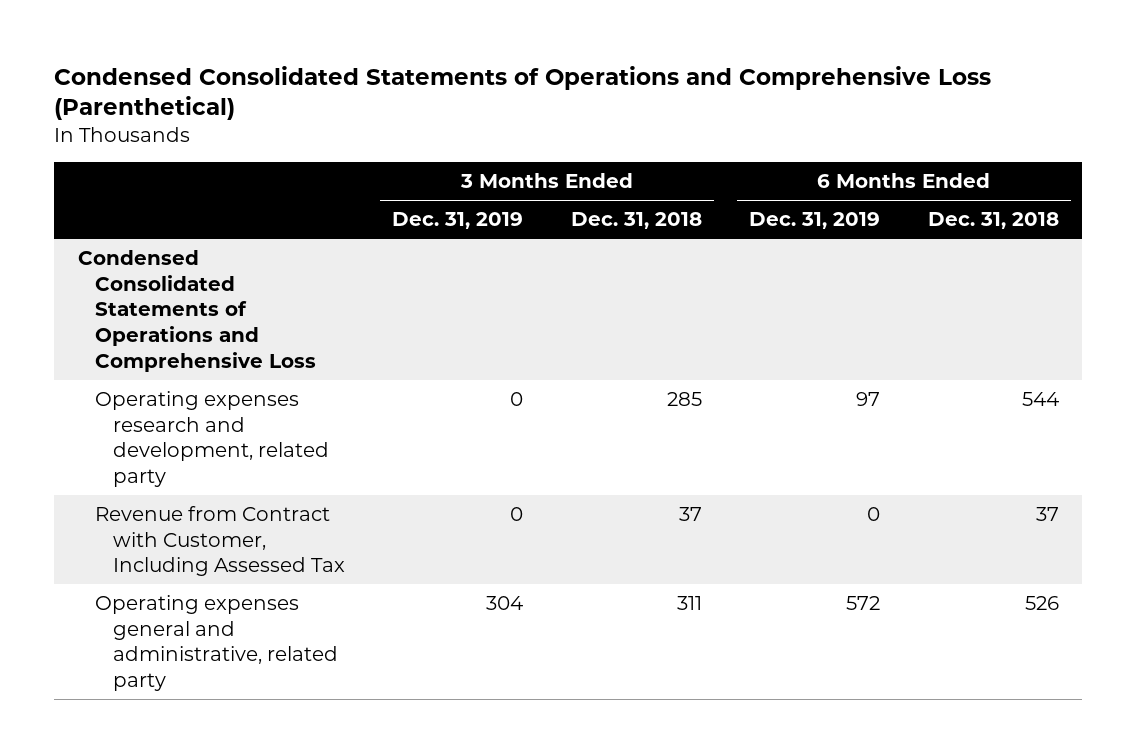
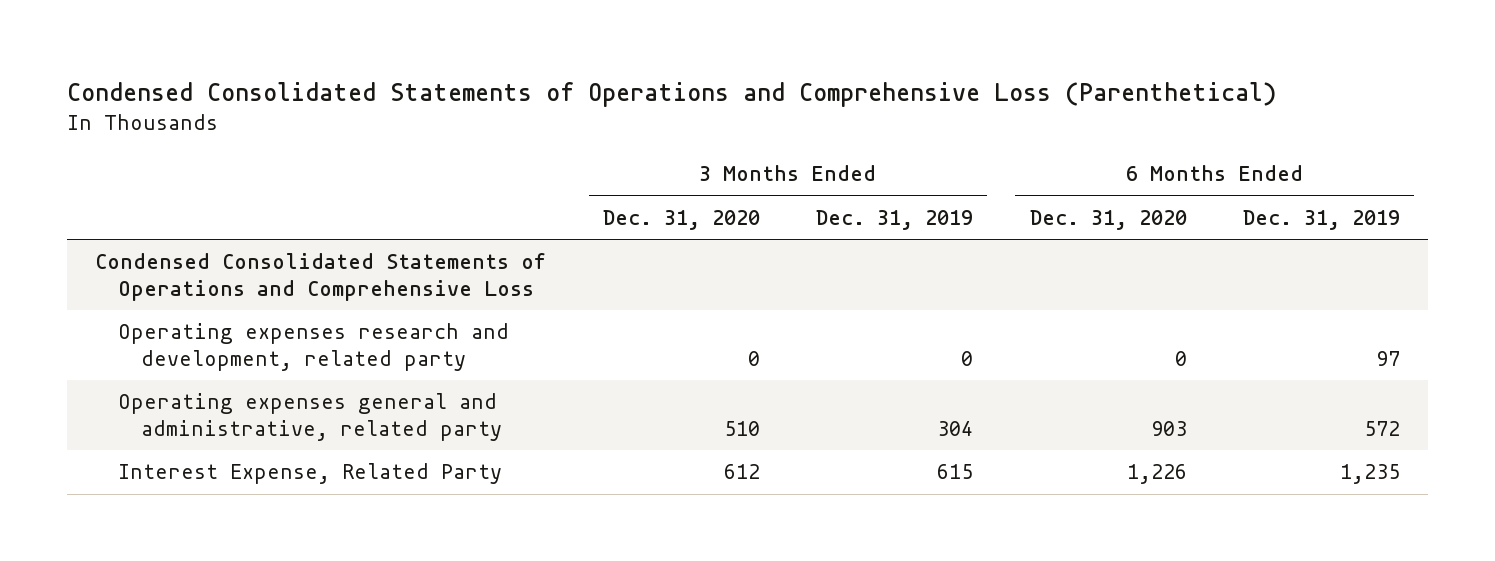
- | 3 Months Ended Dec. 31, 2019 | 3 Months Ended Dec. 31, 2018 | 6 Months Ended Dec. 31, 2019 | 6 Months Ended Dec. 31, 2018
+ | 3 Months Ended Dec. 31, 2020 | 3 Months Ended Dec. 31, 2019 | 6 Months Ended Dec. 31, 2020 | 6 Months Ended Dec. 31, 2019
- Revenue from Contract with Customer, Including Assessed Tax | 0 | 37 | 0 | 37
+ Interest Expense, Related Party | 612 | 615 | 1,226 | 1,235

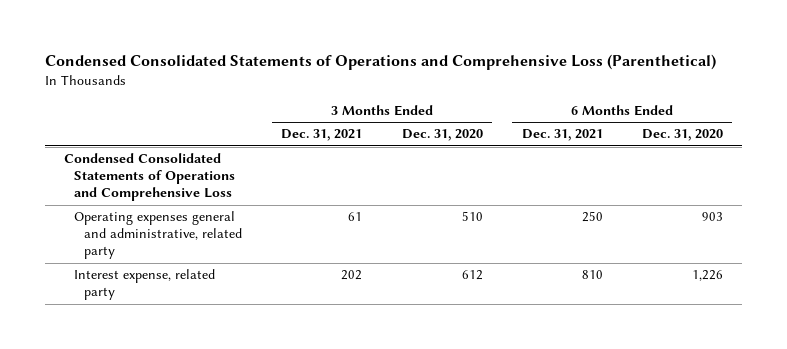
- | 3 Months Ended Dec. 31, 2020 | 3 Months Ended Dec. 31, 2019 | 6 Months Ended Dec. 31, 2020 | 6 Months Ended Dec. 31, 2019
+ | 3 Months Ended Dec. 31, 2021 | 3 Months Ended Dec. 31, 2020 | 6 Months Ended Dec. 31, 2021 | 6 Months Ended Dec. 31, 2020
- Operating expenses research and development, related party | 0 | 0 | 0 | 97
- Interest Expense, Related Party | 612 | 615 | 1,226 | 1,235
+ Interest expense, related party | 202 | 612 | 810 | 1,226

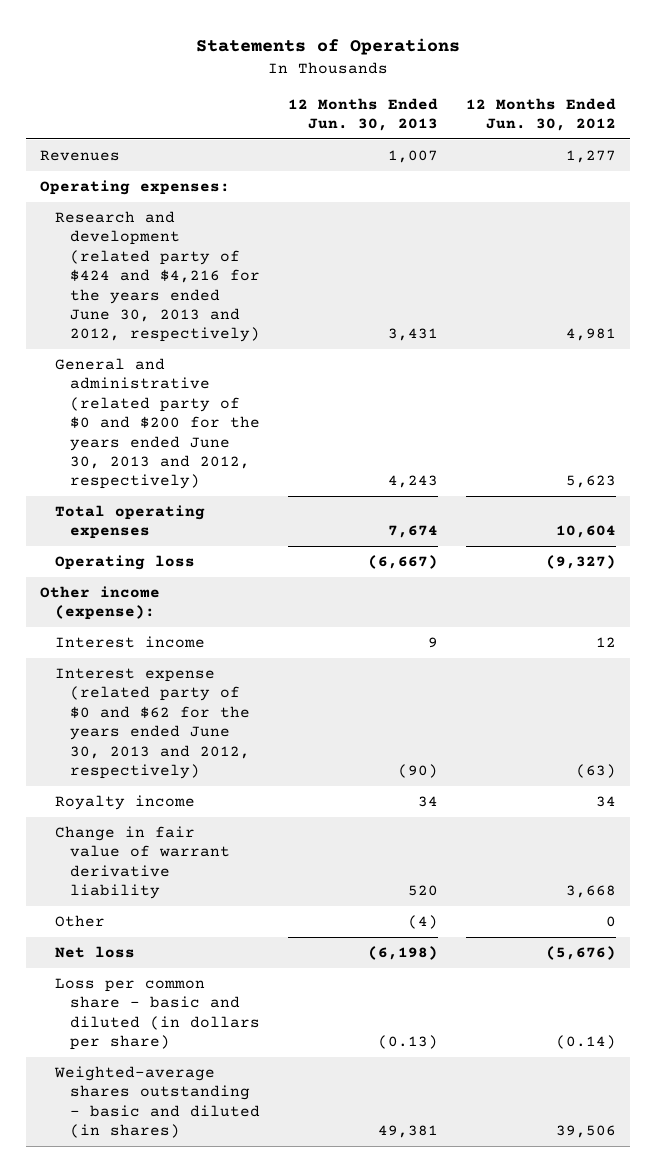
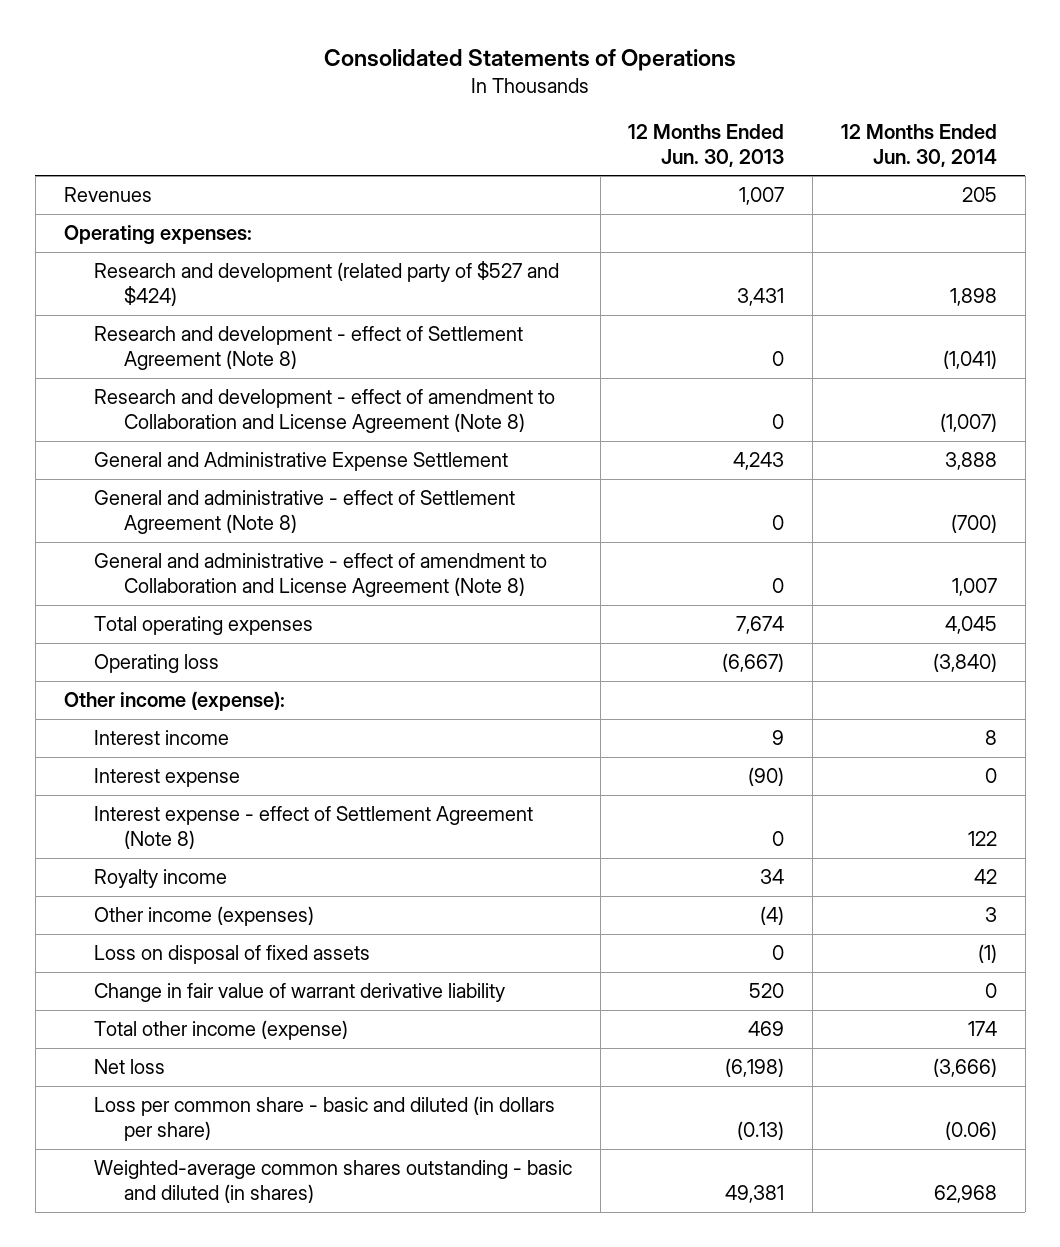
- Statements of Operations
+ Consolidated Statements of Operations
- | 12 Months Ended Jun. 30, 2013 | 12 Months Ended Jun. 30, 2012
+ | 12 Months Ended Jun. 30, 2013 | 12 Months Ended Jun. 30, 2014
- Research and development (related party of $424 and $4,216 for the years ended June 30, 2013 and 2012, respectively) | 3,431 | 4,981
- General and administrative (related party of $0 and $200 for the years ended June 30, 2013 and 2012, respectively) | 4,243 | 5,623
+ Research and development (related party of $527 and $424) | 3,431 | 1,898
+ Research and development - effect of Settlement Agreement (Note 8) | 0 | (1,041)
+ Research and development - effect of amendment to Collaboration and License Agreement (Note 8) | 0 | (1,007)
+ General and Administrative Expense Settlement | 4,243 | 3,888
+ General and administrative - effect of Settlement Agreement (Note 8) | 0 | (700)
+ General and administrative - effect of amendment to Collaboration and License Agreement (Note 8) | 0 | 1,007
- Interest expense (related party of $0 and $62 for the years ended June 30, 2013 and 2012, respectively) | (90) | (63)
+ Interest expense | (90) | 0
+ Interest expense - effect of Settlement Agreement (Note 8) | 0 | 122
+ Other income (expenses) | (4) | 3
+ Loss on disposal of fixed assets | 0 | (1)
- Other | (4) | 0
+ Total other income (expense) | 469 | 174
- Weighted-average shares outstanding - basic and diluted (in shares) | 49,381 | 39,506
+ Weighted-average common shares outstanding - basic and diluted (in shares) | 49,381 | 62,968

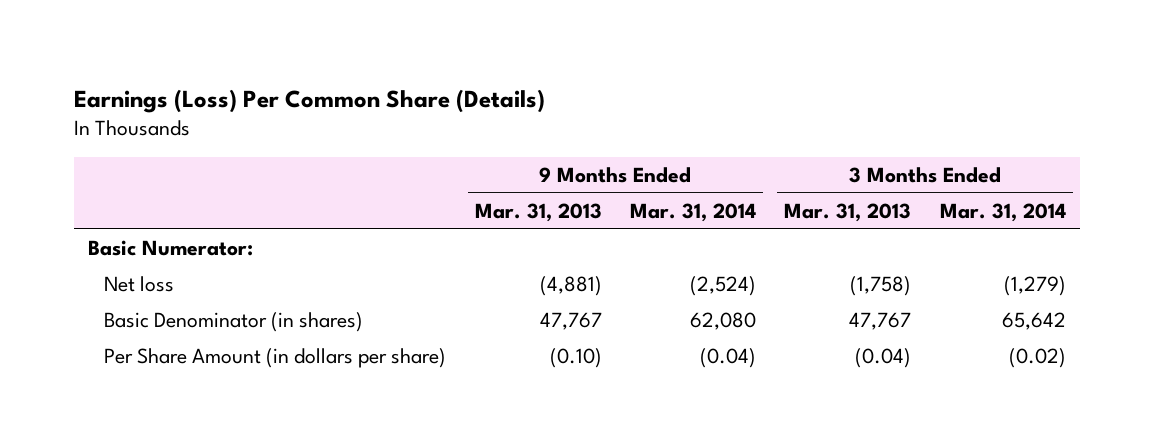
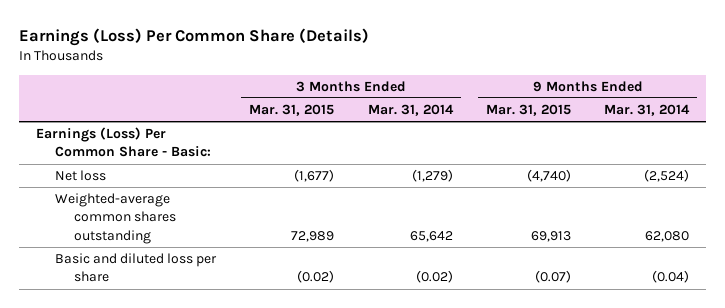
- | 9 Months Ended Mar. 31, 2013 | 9 Months Ended Mar. 31, 2014 | 3 Months Ended Mar. 31, 2013 | 3 Months Ended Mar. 31, 2014
+ | 3 Months Ended Mar. 31, 2015 | 3 Months Ended Mar. 31, 2014 | 9 Months Ended Mar. 31, 2015 | 9 Months Ended Mar. 31, 2014
- Basic Numerator:
+ Earnings (Loss) Per Common Share - Basic:
- Basic Denominator (in shares) | 47,767 | 62,080 | 47,767 | 65,642
- Per Share Amount (in dollars per share) | (0.10) | (0.04) | (0.04) | (0.02)
+ Weighted-average common shares outstanding | 72,989 | 65,642 | 69,913 | 62,080
+ Basic and diluted loss per share | (0.02) | (0.02) | (0.07) | (0.04)

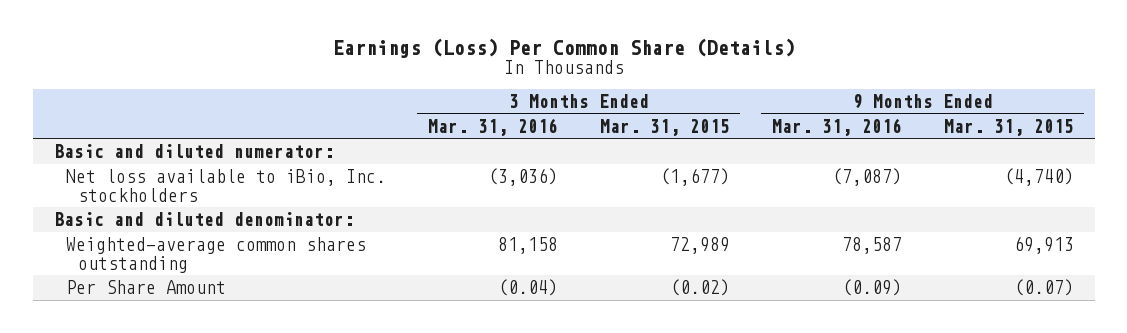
- | 3 Months Ended Mar. 31, 2015 | 3 Months Ended Mar. 31, 2014 | 9 Months Ended Mar. 31, 2015 | 9 Months Ended Mar. 31, 2014
+ | 3 Months Ended Mar. 31, 2016 | 3 Months Ended Mar. 31, 2015 | 9 Months Ended Mar. 31, 2016 | 9 Months Ended Mar. 31, 2015
- Earnings (Loss) Per Common Share - Basic:
- Net loss | (1,677) | (1,279) | (4,740) | (2,524)
+ Basic and diluted numerator:
+ Net loss available to iBio, Inc. stockholders | (3,036) | (1,677) | (7,087) | (4,740)
+ Basic and diluted denominator:
- Basic and diluted loss per share | (0.02) | (0.02) | (0.07) | (0.04)
+ Per Share Amount | (0.04) | (0.02) | (0.09) | (0.07)

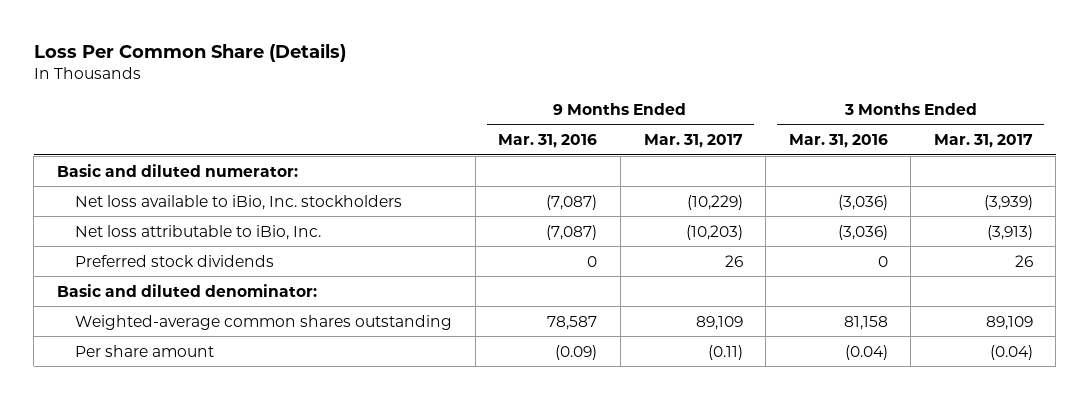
- Earnings (Loss) Per Common Share (Details)
+ Loss Per Common Share (Details)
- | 3 Months Ended Mar. 31, 2016 | 3 Months Ended Mar. 31, 2015 | 9 Months Ended Mar. 31, 2016 | 9 Months Ended Mar. 31, 2015
+ | 9 Months Ended Mar. 31, 2016 | 9 Months Ended Mar. 31, 2017 | 3 Months Ended Mar. 31, 2016 | 3 Months Ended Mar. 31, 2017
+ Net loss attributable to iBio, Inc. | (7,087) | (10,203) | (3,036) | (3,913)
+ Preferred stock dividends | 0 | 26 | 0 | 26
- Per Share Amount | (0.04) | (0.02) | (0.09) | (0.07)
+ Per share amount | (0.09) | (0.11) | (0.04) | (0.04)

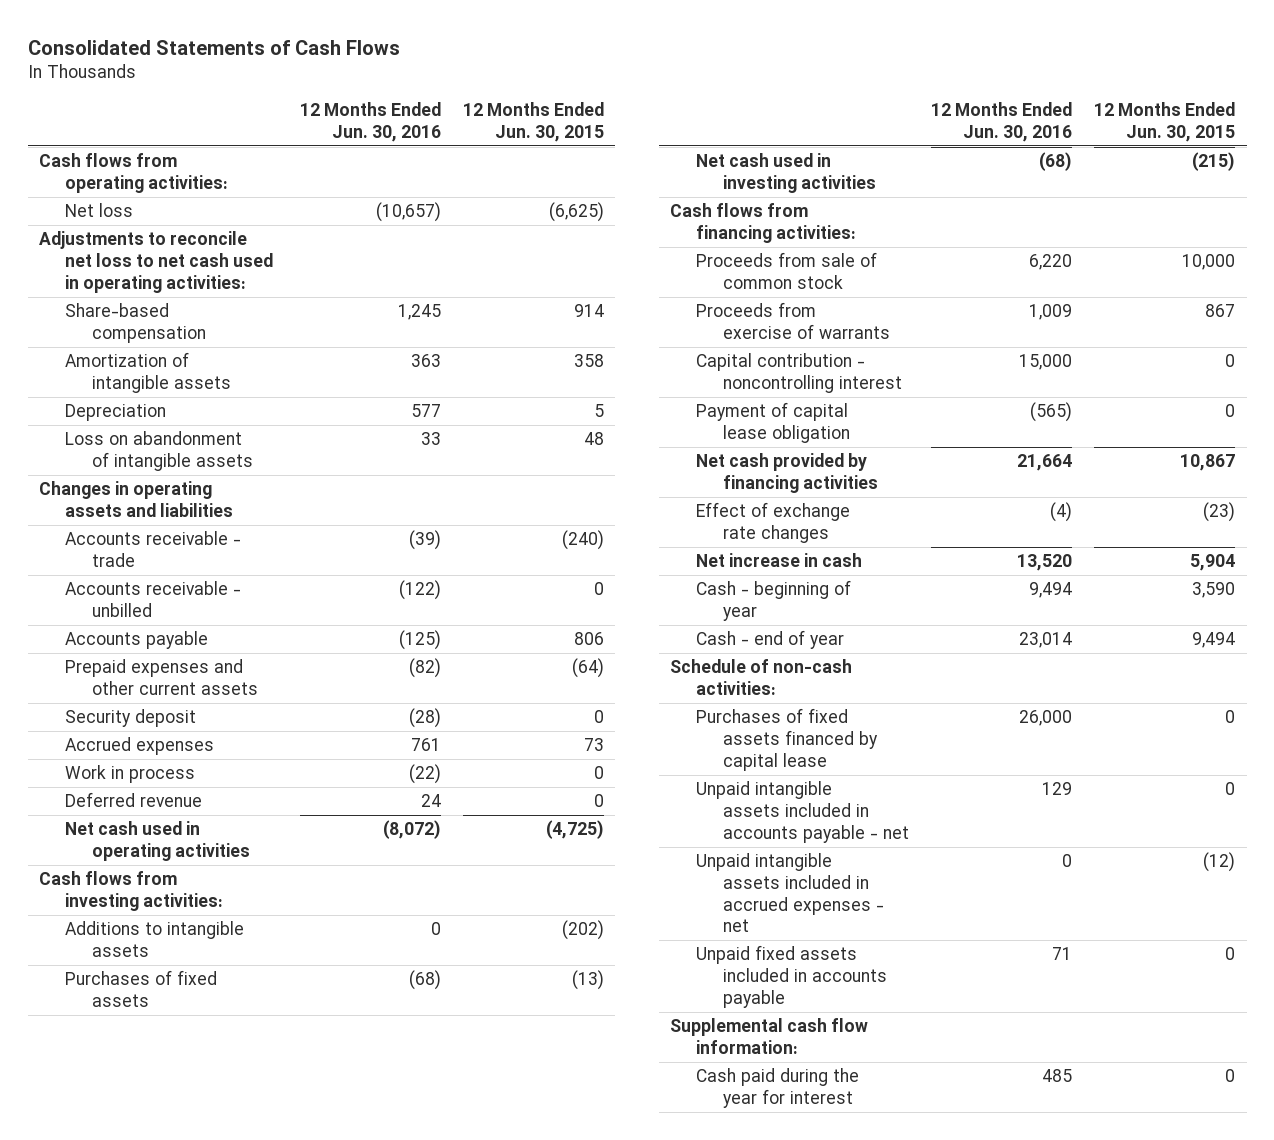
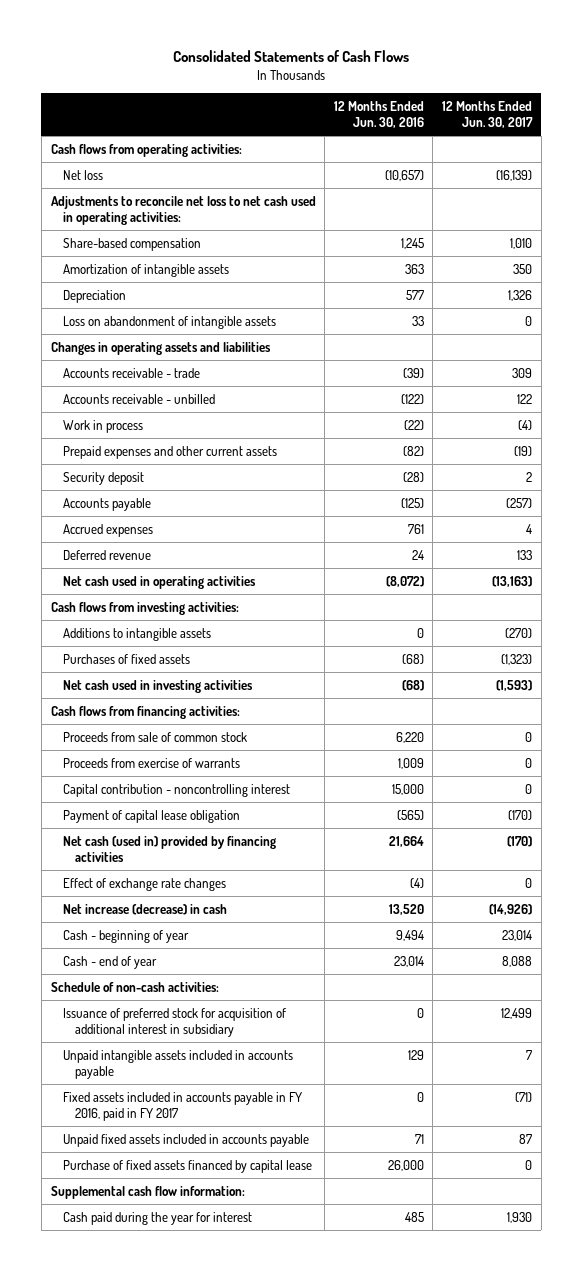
- | 12 Months Ended Jun. 30, 2016 | 12 Months Ended Jun. 30, 2015
+ | 12 Months Ended Jun. 30, 2016 | 12 Months Ended Jun. 30, 2017
moved up: Work in process | (22) | (4)
moved down: Accounts payable | (125) | (257)
- Net cash provided by financing activities | 21,664 | 10,867
+ Net cash (used in) provided by financing activities | 21,664 | (170)
- Net increase in cash | 13,520 | 5,904
+ Net increase (decrease) in cash | 13,520 | (14,926)
- Purchases of fixed assets financed by capital lease | 26,000 | 0
- Unpaid intangible assets included in accounts payable - net | 129 | 0
- Unpaid intangible assets included in accrued expenses - net | 0 | (12)
+ Issuance of preferred stock for acquisition of additional interest in subsidiary | 0 | 12,499
+ Unpaid intangible assets included in accounts payable | 129 | 7
+ Fixed assets included in accounts payable in FY 2016, paid in FY 2017 | 0 | (71)
+ Purchase of fixed assets financed by capital lease | 26,000 | 0

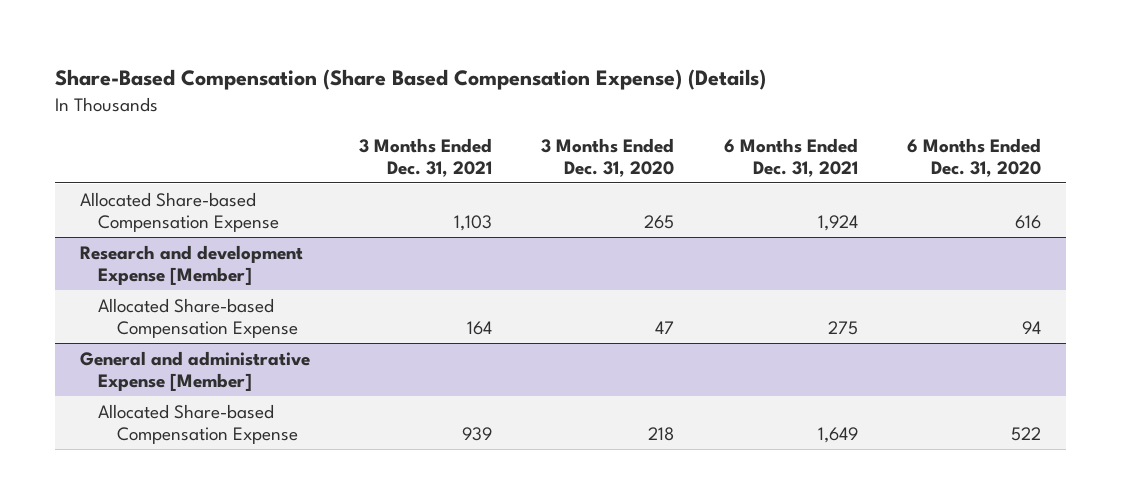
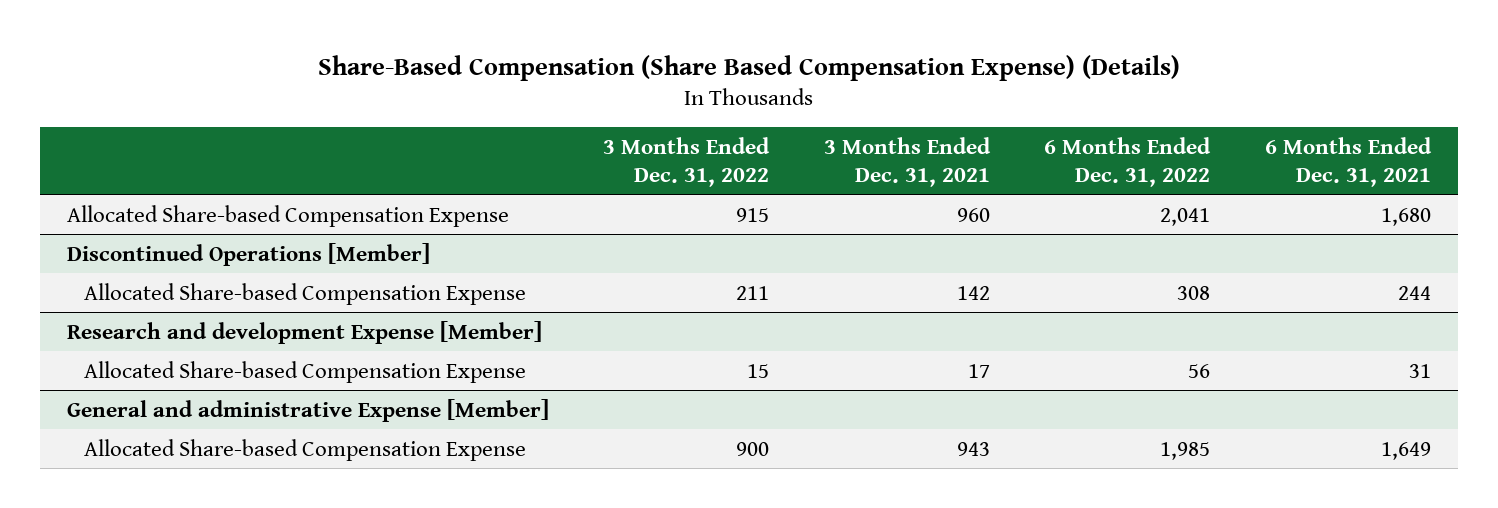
- | 3 Months Ended Dec. 31, 2021 | 3 Months Ended Dec. 31, 2020 | 6 Months Ended Dec. 31, 2021 | 6 Months Ended Dec. 31, 2020
+ | 3 Months Ended Dec. 31, 2022 | 3 Months Ended Dec. 31, 2021 | 6 Months Ended Dec. 31, 2022 | 6 Months Ended Dec. 31, 2021
- Allocated Share-based Compensation Expense | 1,103 | 265 | 1,924 | 616
+ Allocated Share-based Compensation Expense | 915 | 960 | 2,041 | 1,680
+ Discontinued Operations [Member]
+ Allocated Share-based Compensation Expense | 211 | 142 | 308 | 244
@ Research and development Expense [Member]
- Allocated Share-based Compensation Expense | 164 | 47 | 275 | 94
+ Allocated Share-based Compensation Expense | 15 | 17 | 56 | 31
@ General and administrative Expense [Member]
- Allocated Share-based Compensation Expense | 939 | 218 | 1,649 | 522
+ Allocated Share-based Compensation Expense | 900 | 943 | 1,985 | 1,649

